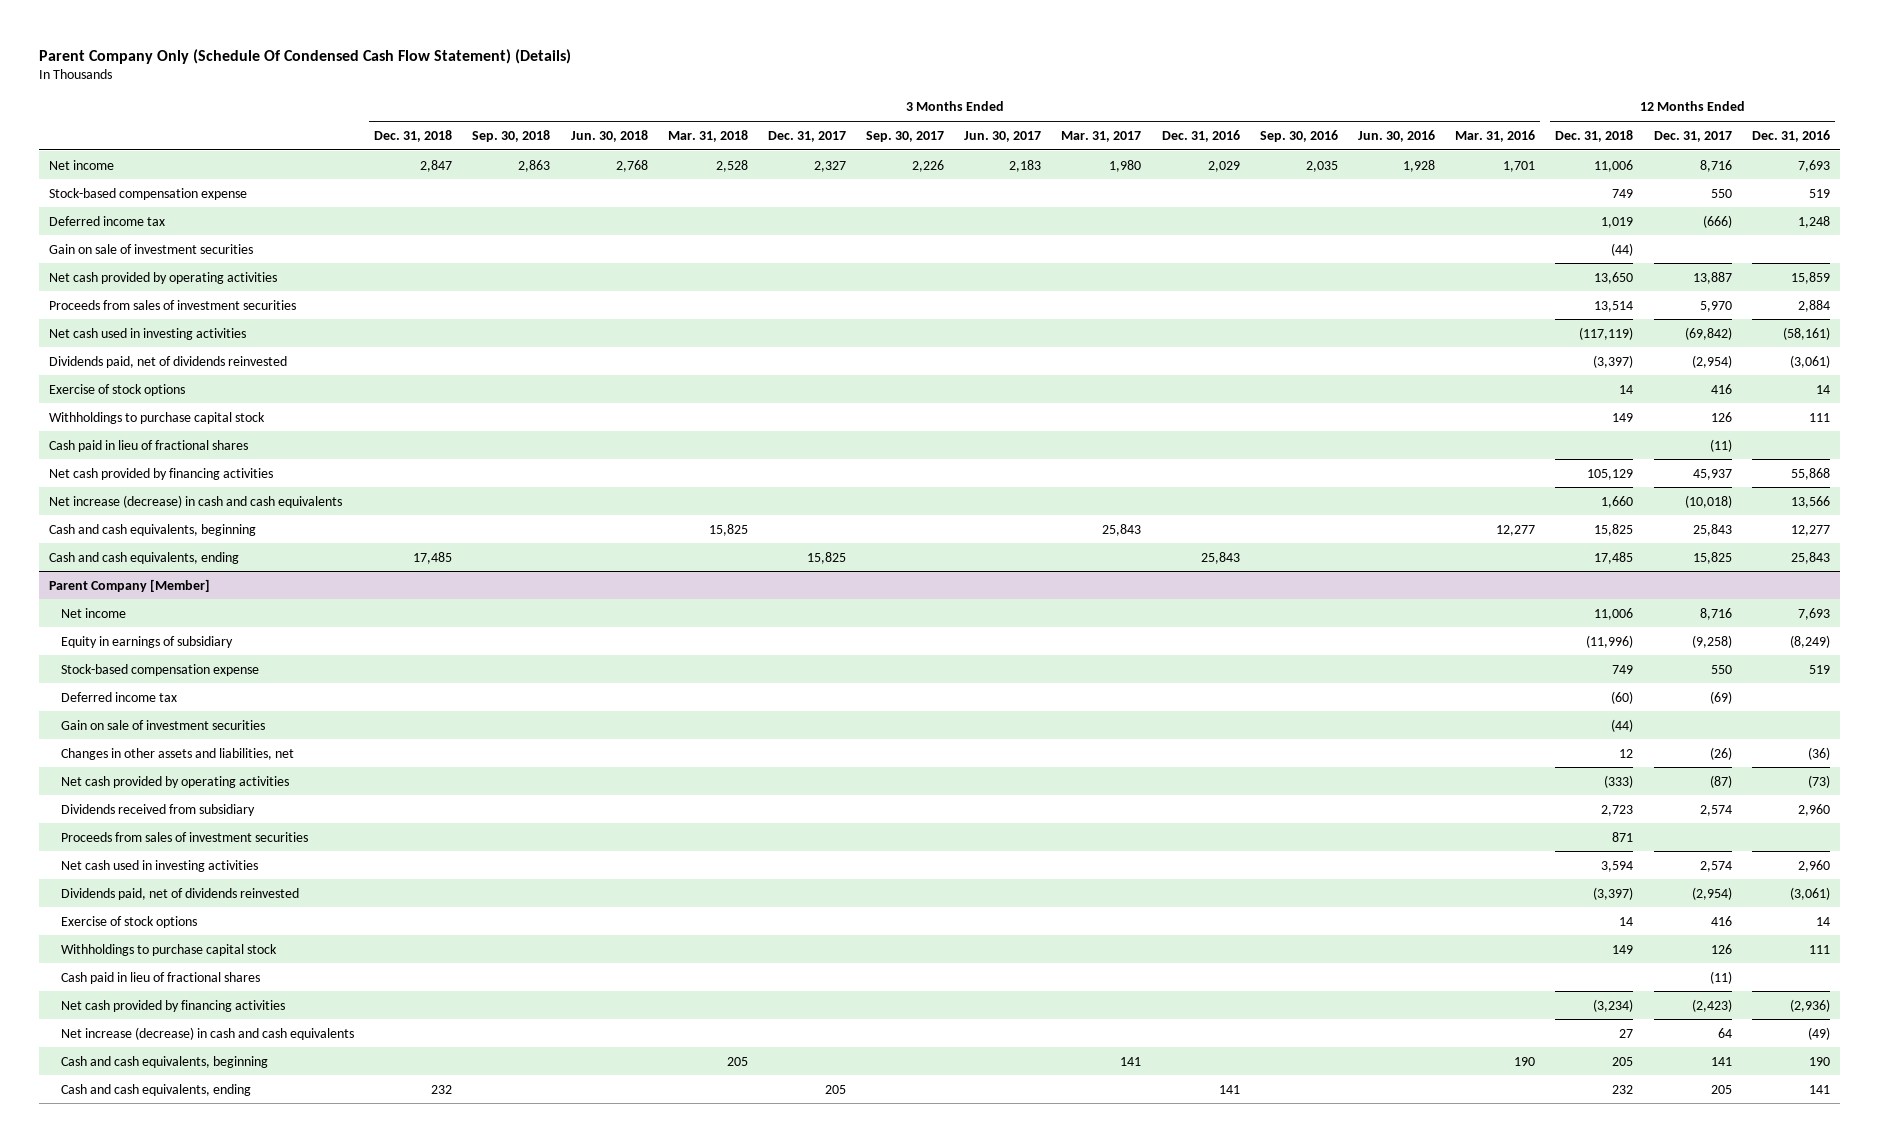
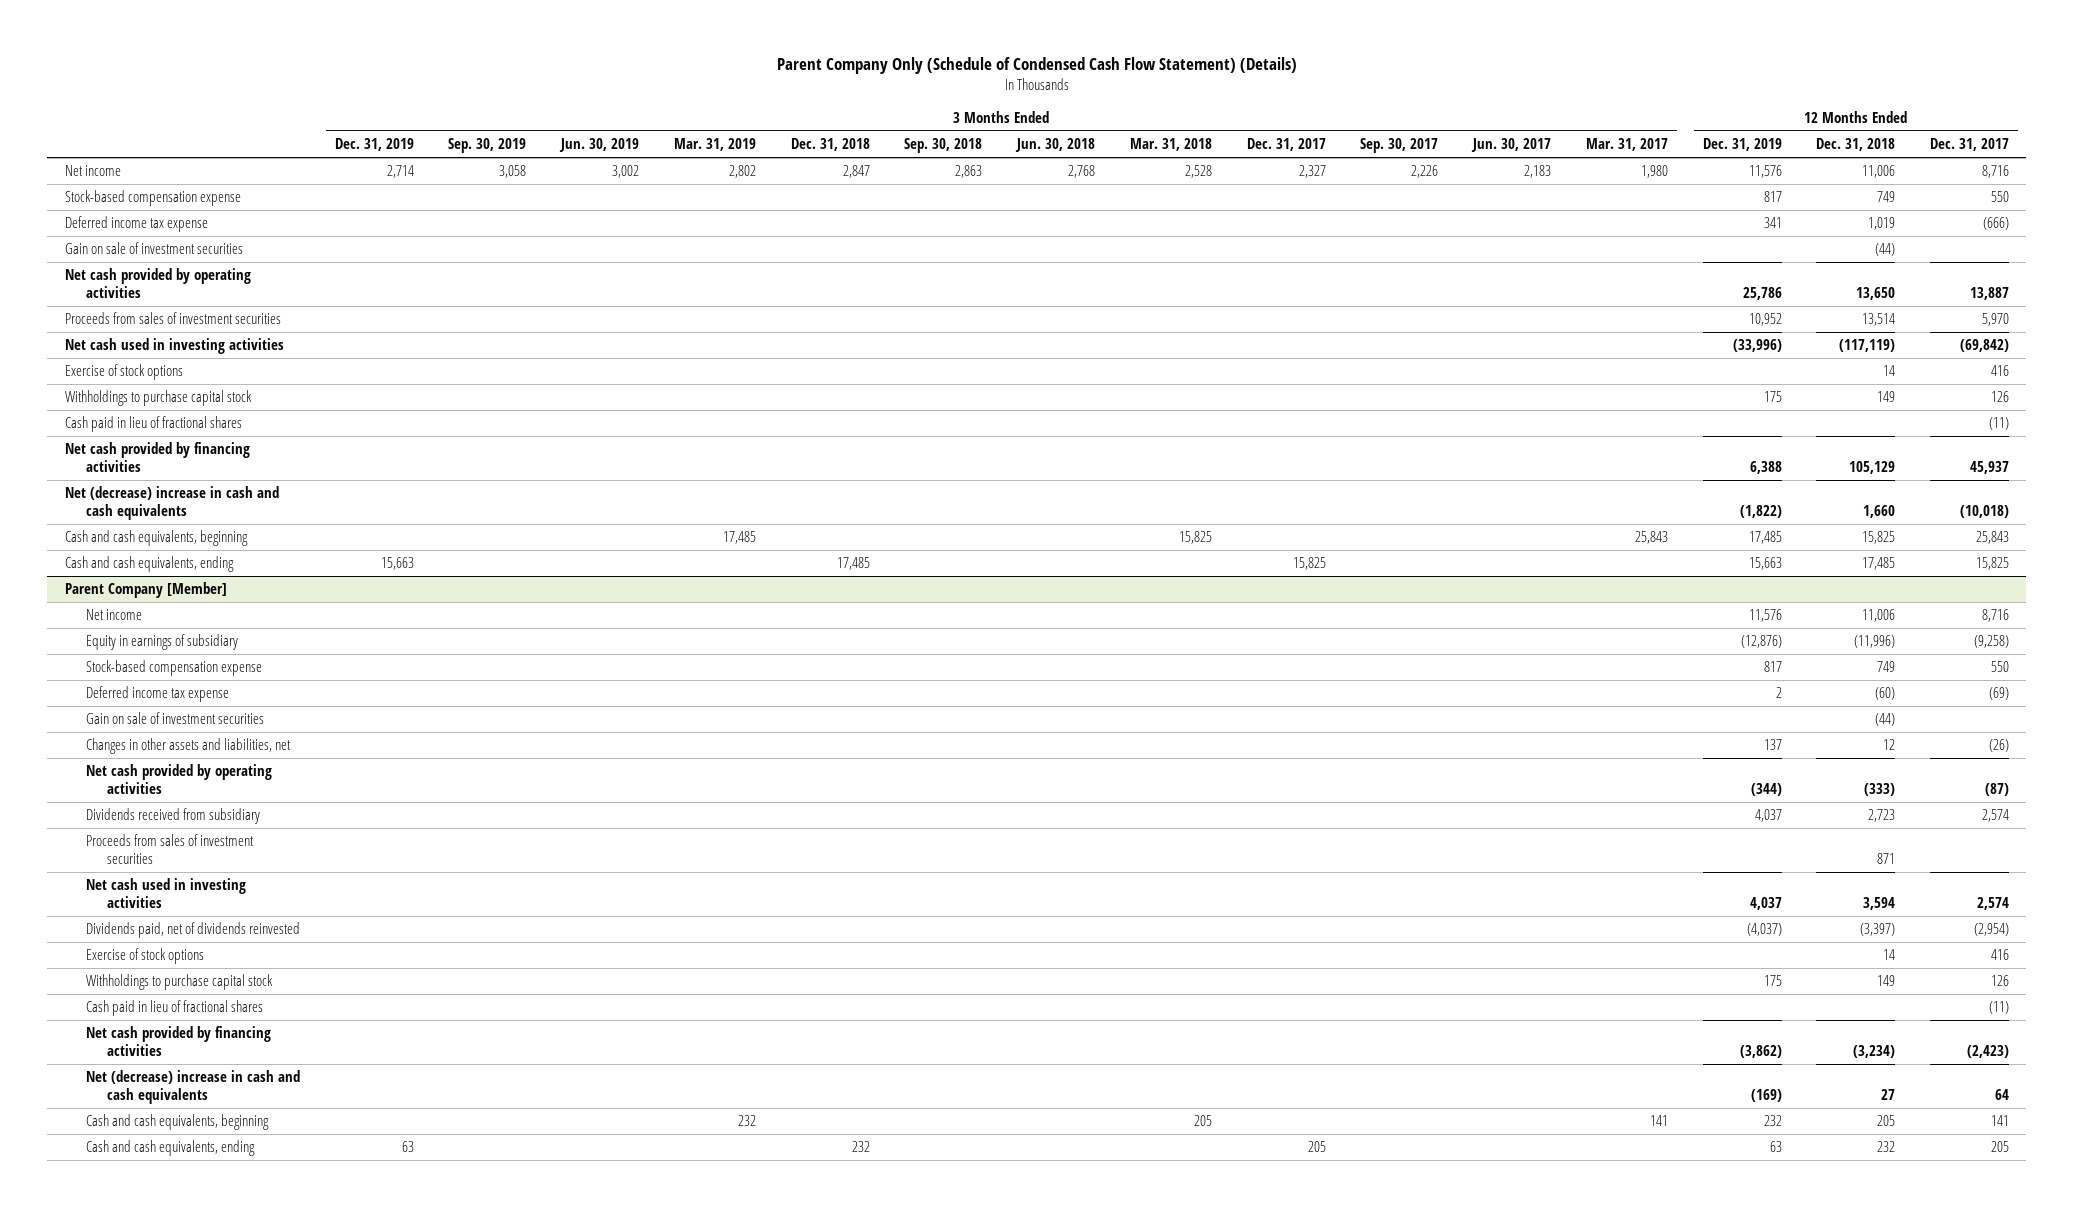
- Parent Company Only (Schedule Of Condensed Cash Flow Statement) (Details)
+ Parent Company Only (Schedule of Condensed Cash Flow Statement) (Details)
- | 3 Months Ended Dec. 31, 2018 | 3 Months Ended Sep. 30, 2018 | 3 Months Ended Jun. 30, 2018 | 3 Months Ended Mar. 31, 2018 | 3 Months Ended Dec. 31, 2017 | 3 Months Ended Sep. 30, 2017 | 3 Months Ended Jun. 30, 2017 | 3 Months Ended Mar. 31, 2017 | 3 Months Ended Dec. 31, 2016 | 3 Months Ended Sep. 30, 2016 | 3 Months Ended Jun. 30, 2016 | 3 Months Ended Mar. 31, 2016 | 12 Months Ended Dec. 31, 2018 | 12 Months Ended Dec. 31, 2017 | 12 Months Ended Dec. 31, 2016
+ | 3 Months Ended Dec. 31, 2019 | 3 Months Ended Sep. 30, 2019 | 3 Months Ended Jun. 30, 2019 | 3 Months Ended Mar. 31, 2019 | 3 Months Ended Dec. 31, 2018 | 3 Months Ended Sep. 30, 2018 | 3 Months Ended Jun. 30, 2018 | 3 Months Ended Mar. 31, 2018 | 3 Months Ended Dec. 31, 2017 | 3 Months Ended Sep. 30, 2017 | 3 Months Ended Jun. 30, 2017 | 3 Months Ended Mar. 31, 2017 | 12 Months Ended Dec. 31, 2019 | 12 Months Ended Dec. 31, 2018 | 12 Months Ended Dec. 31, 2017
- Deferred income tax | | | | | | | | | | | | | 1,019 | (666) | 1,248
+ Deferred income tax expense | | | | | | | | | | | | | 341 | 1,019 | (666)
- Dividends paid, net of dividends reinvested | | | | | | | | | | | | | (3,397) | (2,954) | (3,061)
- Net increase (decrease) in cash and cash equivalents | | | | | | | | | | | | | 1,660 | (10,018) | 13,566
+ Net (decrease) increase in cash and cash equivalents | | | | | | | | | | | | | (1,822) | 1,660 | (10,018)
@ Parent Company [Member]
- Deferred income tax | | | | | | | | | | | | | (60) | (69) |
+ Deferred income tax expense | | | | | | | | | | | | | 2 | (60) | (69)
- Net increase (decrease) in cash and cash equivalents | | | | | | | | | | | | | 27 | 64 | (49)
+ Net (decrease) increase in cash and cash equivalents | | | | | | | | | | | | | (169) | 27 | 64

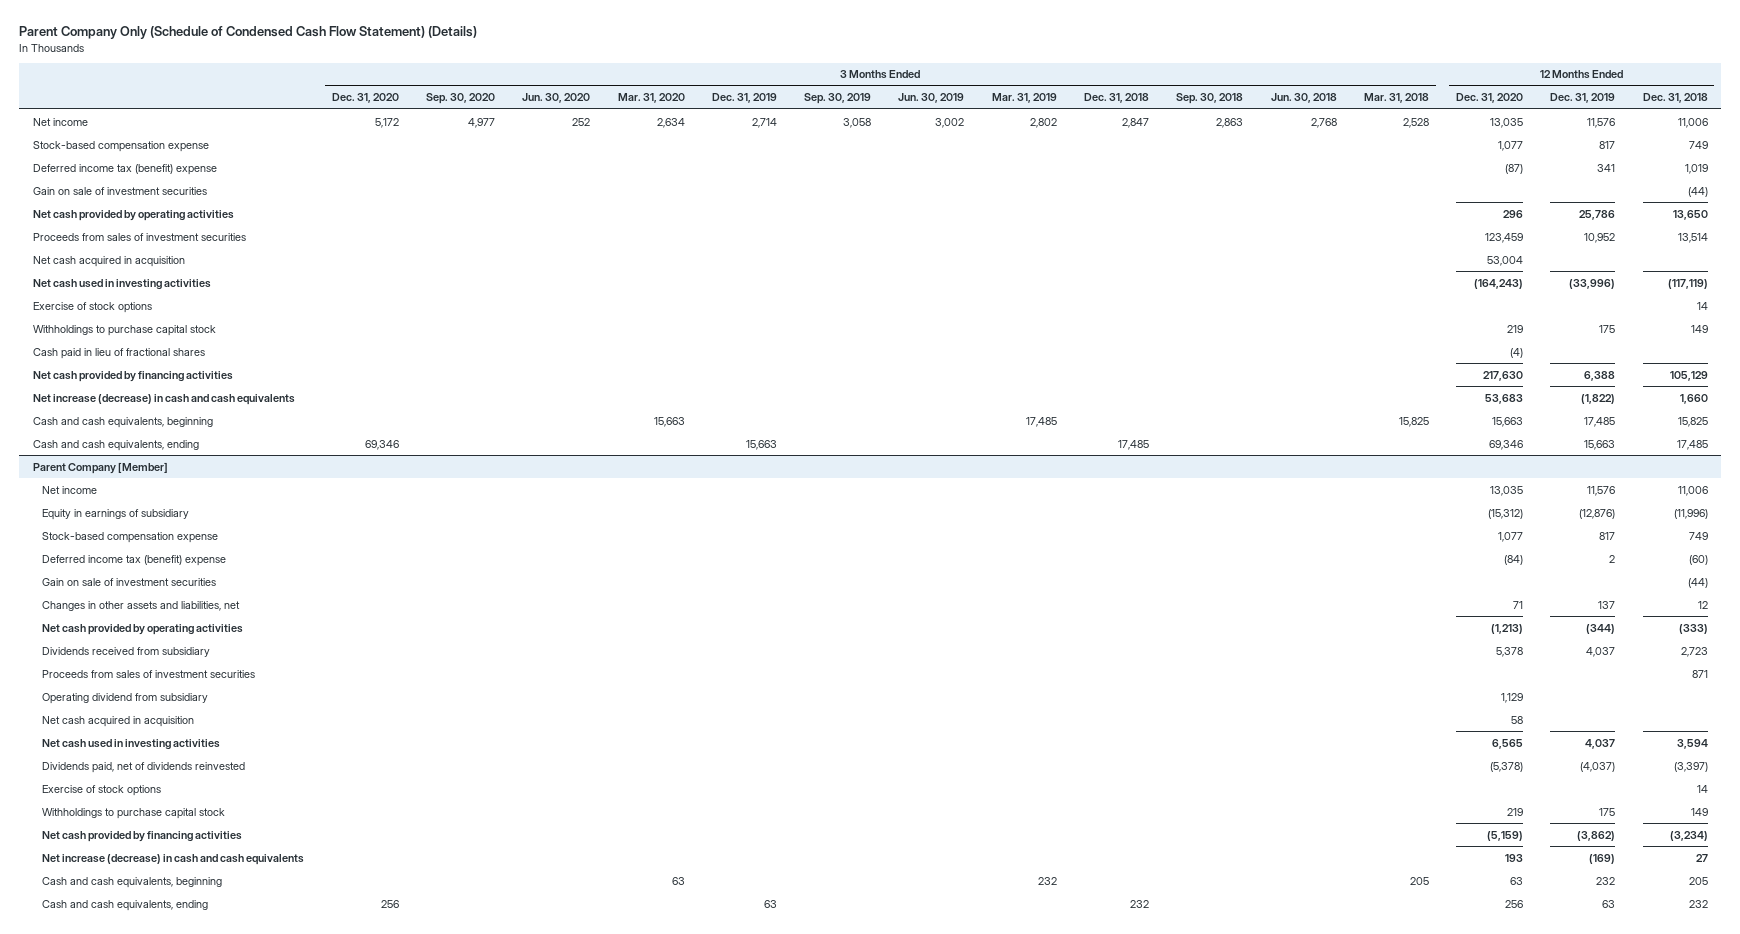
- | 3 Months Ended Dec. 31, 2019 | 3 Months Ended Sep. 30, 2019 | 3 Months Ended Jun. 30, 2019 | 3 Months Ended Mar. 31, 2019 | 3 Months Ended Dec. 31, 2018 | 3 Months Ended Sep. 30, 2018 | 3 Months Ended Jun. 30, 2018 | 3 Months Ended Mar. 31, 2018 | 3 Months Ended Dec. 31, 2017 | 3 Months Ended Sep. 30, 2017 | 3 Months Ended Jun. 30, 2017 | 3 Months Ended Mar. 31, 2017 | 12 Months Ended Dec. 31, 2019 | 12 Months Ended Dec. 31, 2018 | 12 Months Ended Dec. 31, 2017
+ | 3 Months Ended Dec. 31, 2020 | 3 Months Ended Sep. 30, 2020 | 3 Months Ended Jun. 30, 2020 | 3 Months Ended Mar. 31, 2020 | 3 Months Ended Dec. 31, 2019 | 3 Months Ended Sep. 30, 2019 | 3 Months Ended Jun. 30, 2019 | 3 Months Ended Mar. 31, 2019 | 3 Months Ended Dec. 31, 2018 | 3 Months Ended Sep. 30, 2018 | 3 Months Ended Jun. 30, 2018 | 3 Months Ended Mar. 31, 2018 | 12 Months Ended Dec. 31, 2020 | 12 Months Ended Dec. 31, 2019 | 12 Months Ended Dec. 31, 2018
- Deferred income tax expense | | | | | | | | | | | | | 341 | 1,019 | (666)
+ Deferred income tax (benefit) expense | | | | | | | | | | | | | (87) | 341 | 1,019
+ Net cash acquired in acquisition | | | | | | | | | | | | | 53,004 | |
- Net (decrease) increase in cash and cash equivalents | | | | | | | | | | | | | (1,822) | 1,660 | (10,018)
+ Net increase (decrease) in cash and cash equivalents | | | | | | | | | | | | | 53,683 | (1,822) | 1,660
@ Parent Company [Member]
- Deferred income tax expense | | | | | | | | | | | | | 2 | (60) | (69)
+ Deferred income tax (benefit) expense | | | | | | | | | | | | | (84) | 2 | (60)
+ Operating dividend from subsidiary | | | | | | | | | | | | | 1,129 | |
+ Net cash acquired in acquisition | | | | | | | | | | | | | 58 | |
- Cash paid in lieu of fractional shares | | | | | | | | | | | | | | | (11)
- Net (decrease) increase in cash and cash equivalents | | | | | | | | | | | | | (169) | 27 | 64
+ Net increase (decrease) in cash and cash equivalents | | | | | | | | | | | | | 193 | (169) | 27

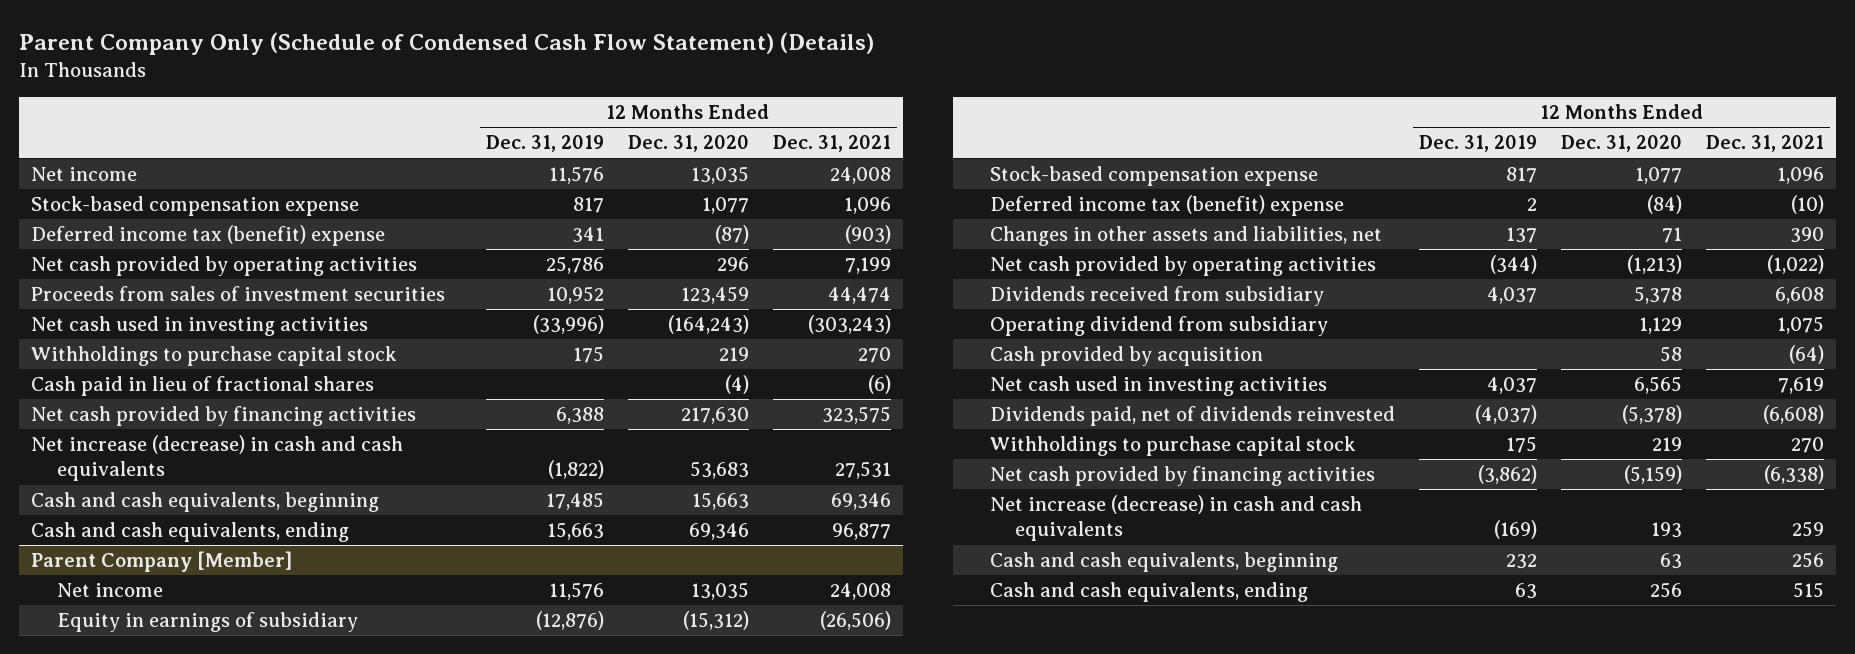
- | 3 Months Ended Dec. 31, 2020 | 3 Months Ended Sep. 30, 2020 | 3 Months Ended Jun. 30, 2020 | 3 Months Ended Mar. 31, 2020 | 3 Months Ended Dec. 31, 2019 | 3 Months Ended Sep. 30, 2019 | 3 Months Ended Jun. 30, 2019 | 3 Months Ended Mar. 31, 2019 | 3 Months Ended Dec. 31, 2018 | 3 Months Ended Sep. 30, 2018 | 3 Months Ended Jun. 30, 2018 | 3 Months Ended Mar. 31, 2018 | 12 Months Ended Dec. 31, 2020 | 12 Months Ended Dec. 31, 2019 | 12 Months Ended Dec. 31, 2018
+ | 12 Months Ended Dec. 31, 2019 | 12 Months Ended Dec. 31, 2020 | 12 Months Ended Dec. 31, 2021
- Gain on sale of investment securities | | | | | | | | | | | | | | | (44)
- Net cash acquired in acquisition | | | | | | | | | | | | | 53,004 | |
- Exercise of stock options | | | | | | | | | | | | | | | 14
@ Parent Company [Member]
- Gain on sale of investment securities | | | | | | | | | | | | | | | (44)
- Proceeds from sales of investment securities | | | | | | | | | | | | | | | 871
- Net cash acquired in acquisition | | | | | | | | | | | | | 58 | |
+ Cash provided by acquisition | | 58 | (64)
- Exercise of stock options | | | | | | | | | | | | | | | 14

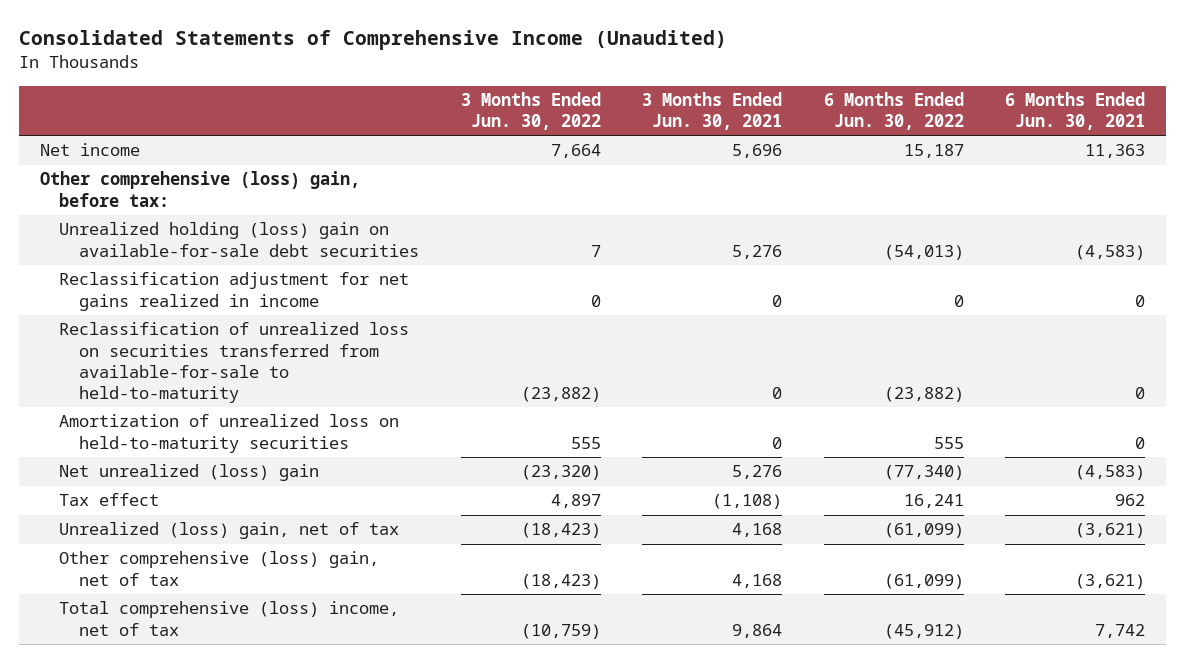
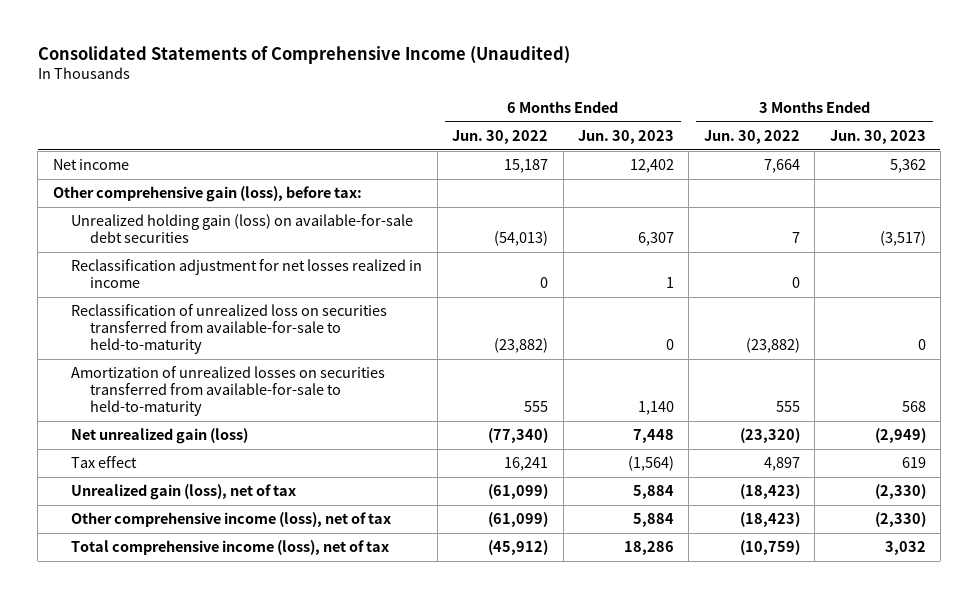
- | 3 Months Ended Jun. 30, 2022 | 3 Months Ended Jun. 30, 2021 | 6 Months Ended Jun. 30, 2022 | 6 Months Ended Jun. 30, 2021
+ | 6 Months Ended Jun. 30, 2022 | 6 Months Ended Jun. 30, 2023 | 3 Months Ended Jun. 30, 2022 | 3 Months Ended Jun. 30, 2023
- Other comprehensive (loss) gain, before tax:
- Unrealized holding (loss) gain on available-for-sale debt securities | 7 | 5,276 | (54,013) | (4,583)
- Reclassification adjustment for net gains realized in income | 0 | 0 | 0 | 0
+ Other comprehensive gain (loss), before tax:
+ Unrealized holding gain (loss) on available-for-sale debt securities | (54,013) | 6,307 | 7 | (3,517)
+ Reclassification adjustment for net losses realized in income | 0 | 1 | 0 |
- Amortization of unrealized loss on held-to-maturity securities | 555 | 0 | 555 | 0
- Net unrealized (loss) gain | (23,320) | 5,276 | (77,340) | (4,583)
+ Amortization of unrealized losses on securities transferred from available-for-sale to held-to-maturity | 555 | 1,140 | 555 | 568
+ Net unrealized gain (loss) | (77,340) | 7,448 | (23,320) | (2,949)
- Unrealized (loss) gain, net of tax | (18,423) | 4,168 | (61,099) | (3,621)
- Other comprehensive (loss) gain, net of tax | (18,423) | 4,168 | (61,099) | (3,621)
- Total comprehensive (loss) income, net of tax | (10,759) | 9,864 | (45,912) | 7,742
+ Unrealized gain (loss), net of tax | (61,099) | 5,884 | (18,423) | (2,330)
+ Other comprehensive income (loss), net of tax | (61,099) | 5,884 | (18,423) | (2,330)
+ Total comprehensive income (loss), net of tax | (45,912) | 18,286 | (10,759) | 3,032

